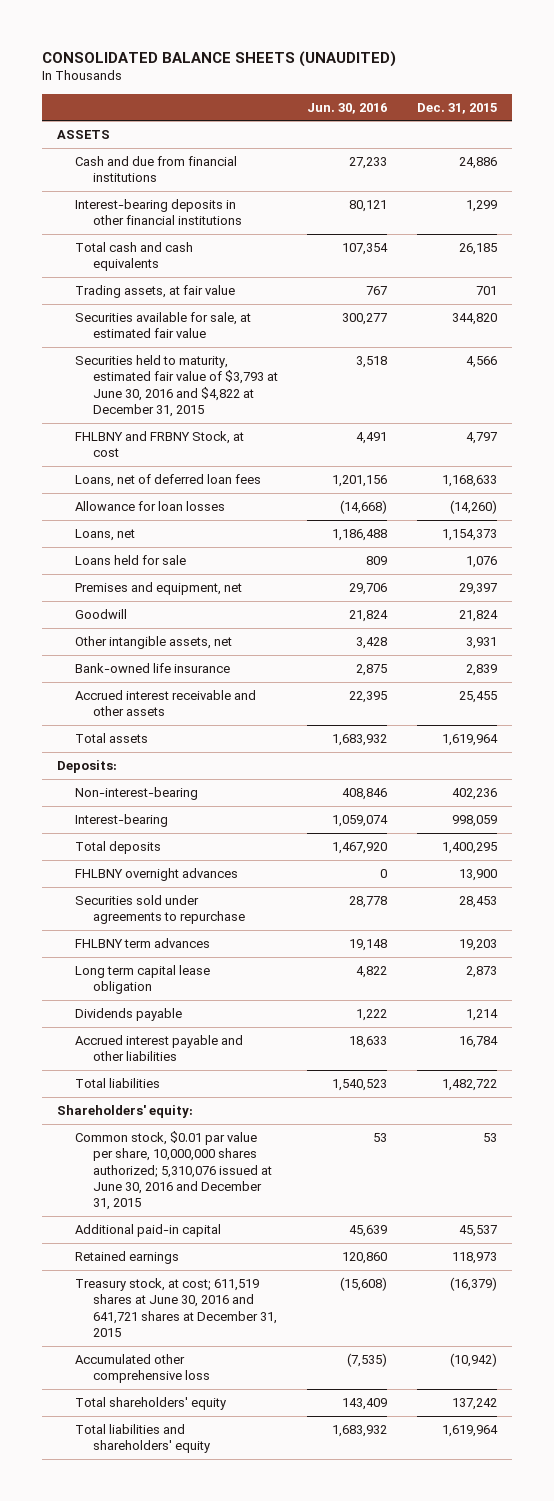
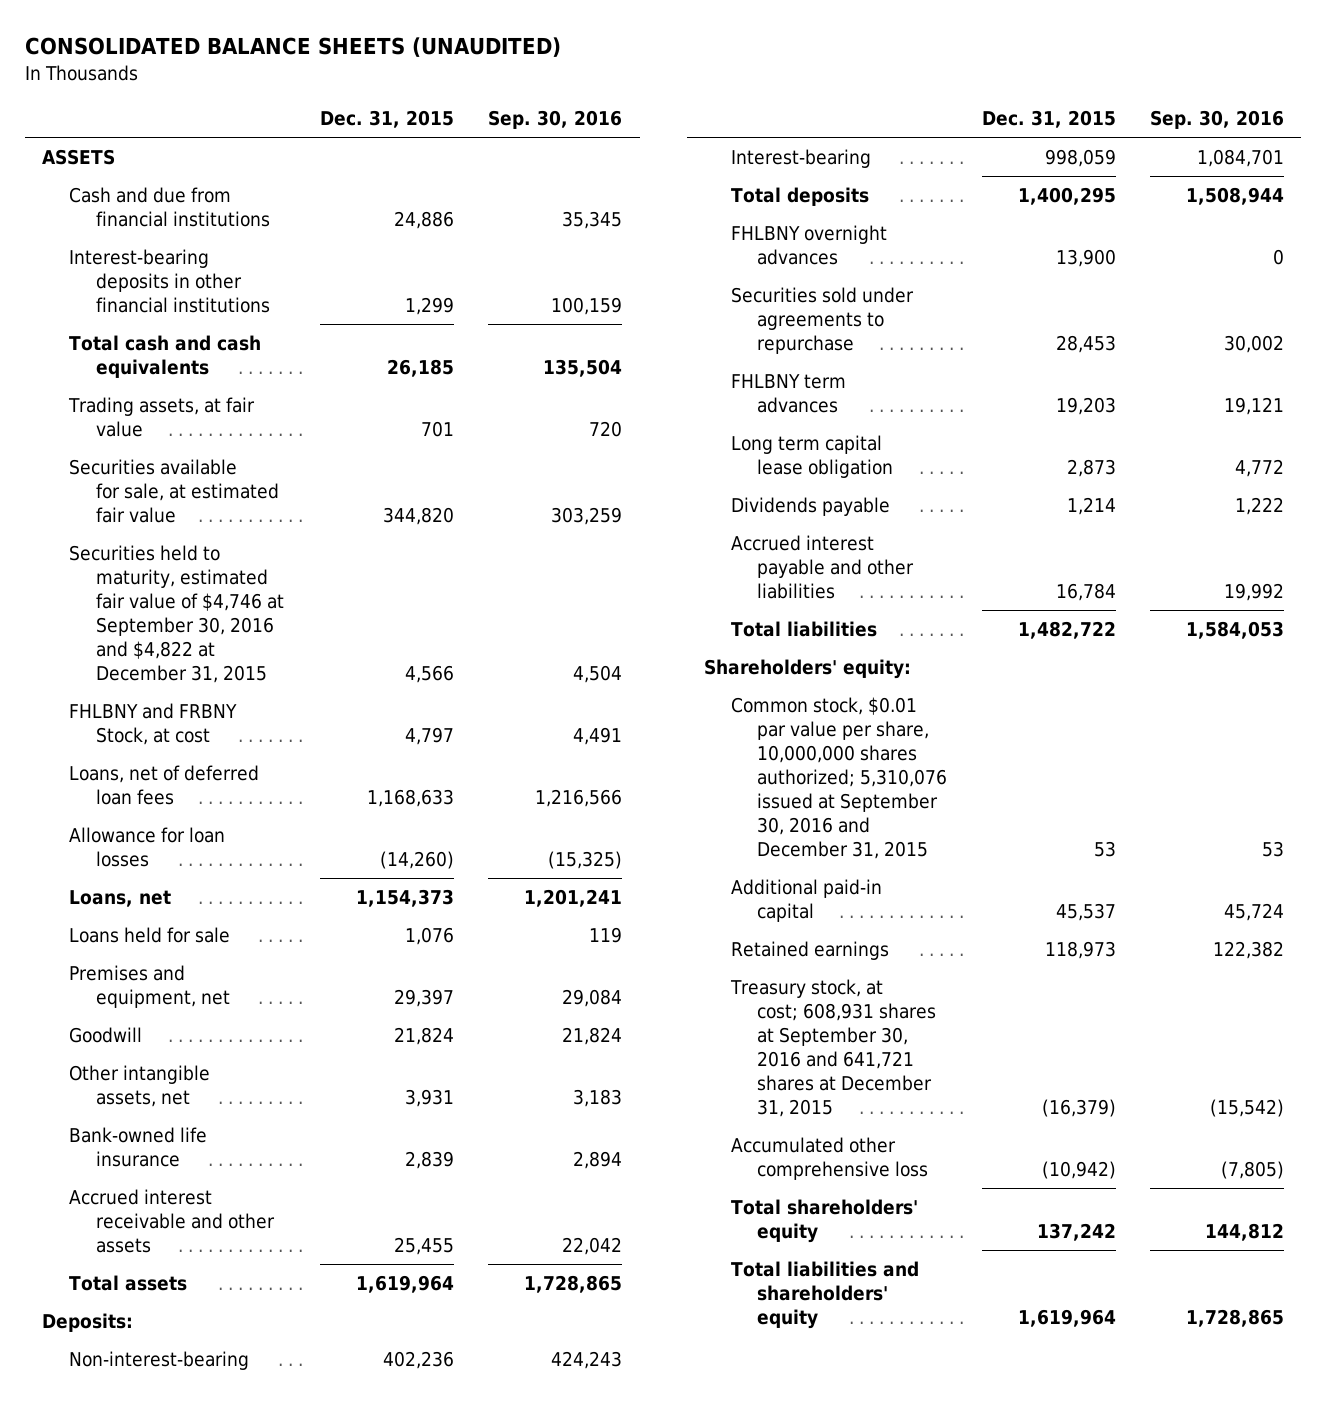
- | Jun. 30, 2016 | Dec. 31, 2015
+ | Dec. 31, 2015 | Sep. 30, 2016
- Securities held to maturity, estimated fair value of $3,793 at June 30, 2016 and $4,822 at December 31, 2015 | 3,518 | 4,566
+ Securities held to maturity, estimated fair value of $4,746 at September 30, 2016 and $4,822 at December 31, 2015 | 4,566 | 4,504
- Common stock, $0.01 par value per share, 10,000,000 shares authorized; 5,310,076 issued at June 30, 2016 and December 31, 2015 | 53 | 53
+ Common stock, $0.01 par value per share, 10,000,000 shares authorized; 5,310,076 issued at September 30, 2016 and December 31, 2015 | 53 | 53
- Treasury stock, at cost; 611,519 shares at June 30, 2016 and 641,721 shares at December 31, 2015 | (15,608) | (16,379)
+ Treasury stock, at cost; 608,931 shares at September 30, 2016 and 641,721 shares at December 31, 2015 | (16,379) | (15,542)

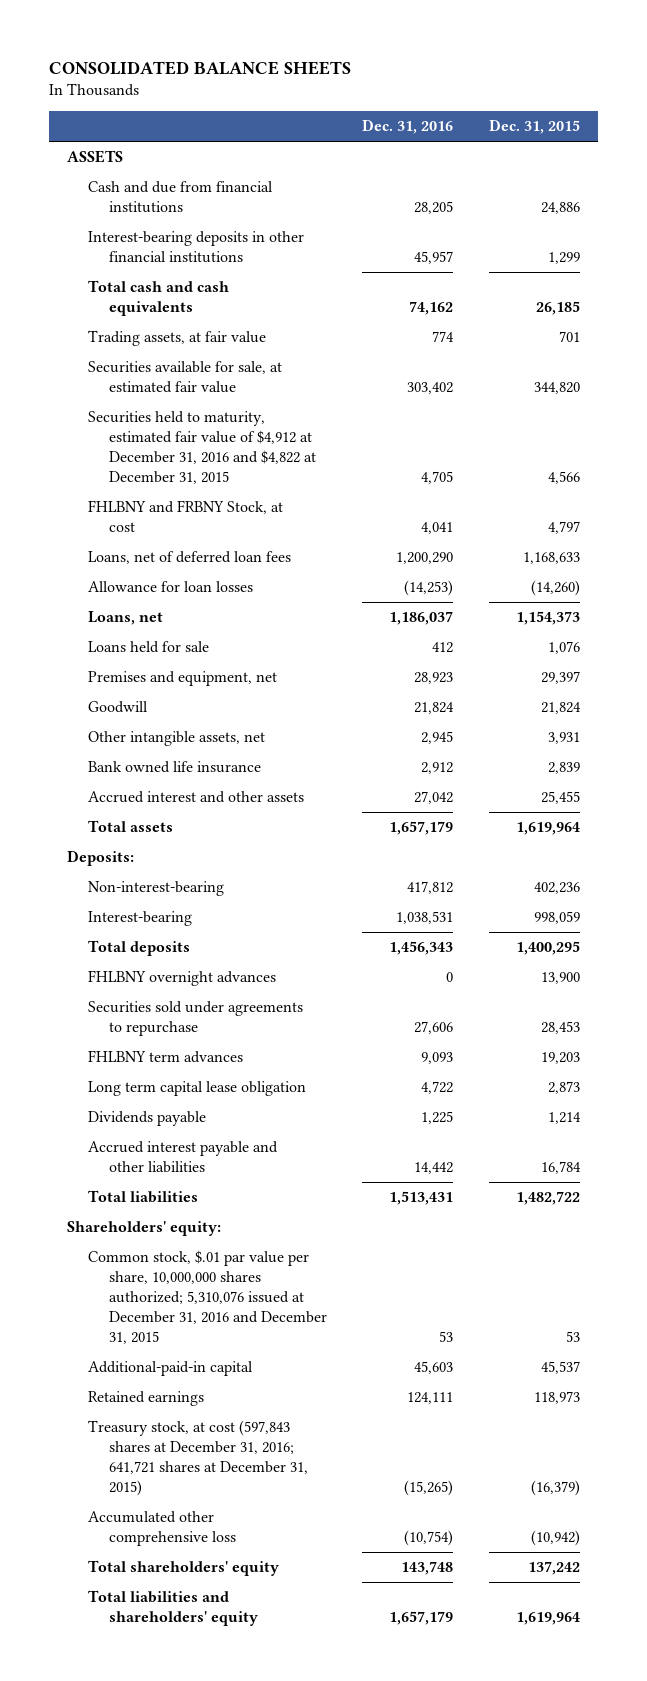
- CONSOLIDATED BALANCE SHEETS (UNAUDITED)
+ CONSOLIDATED BALANCE SHEETS
- | Dec. 31, 2015 | Sep. 30, 2016
+ | Dec. 31, 2016 | Dec. 31, 2015
- Securities held to maturity, estimated fair value of $4,746 at September 30, 2016 and $4,822 at December 31, 2015 | 4,566 | 4,504
+ Securities held to maturity, estimated fair value of $4,912 at December 31, 2016 and $4,822 at December 31, 2015 | 4,705 | 4,566
- Bank-owned life insurance | 2,839 | 2,894
- Accrued interest receivable and other assets | 25,455 | 22,042
+ Bank owned life insurance | 2,912 | 2,839
+ Accrued interest and other assets | 27,042 | 25,455
- Common stock, $0.01 par value per share, 10,000,000 shares authorized; 5,310,076 issued at September 30, 2016 and December 31, 2015 | 53 | 53
- Additional paid-in capital | 45,537 | 45,724
+ Common stock, $.01 par value per share, 10,000,000 shares authorized; 5,310,076 issued at December 31, 2016 and December 31, 2015 | 53 | 53
+ Additional-paid-in capital | 45,603 | 45,537
- Treasury stock, at cost; 608,931 shares at September 30, 2016 and 641,721 shares at December 31, 2015 | (16,379) | (15,542)
+ Treasury stock, at cost (597,843 shares at December 31, 2016; 641,721 shares at December 31, 2015) | (15,265) | (16,379)

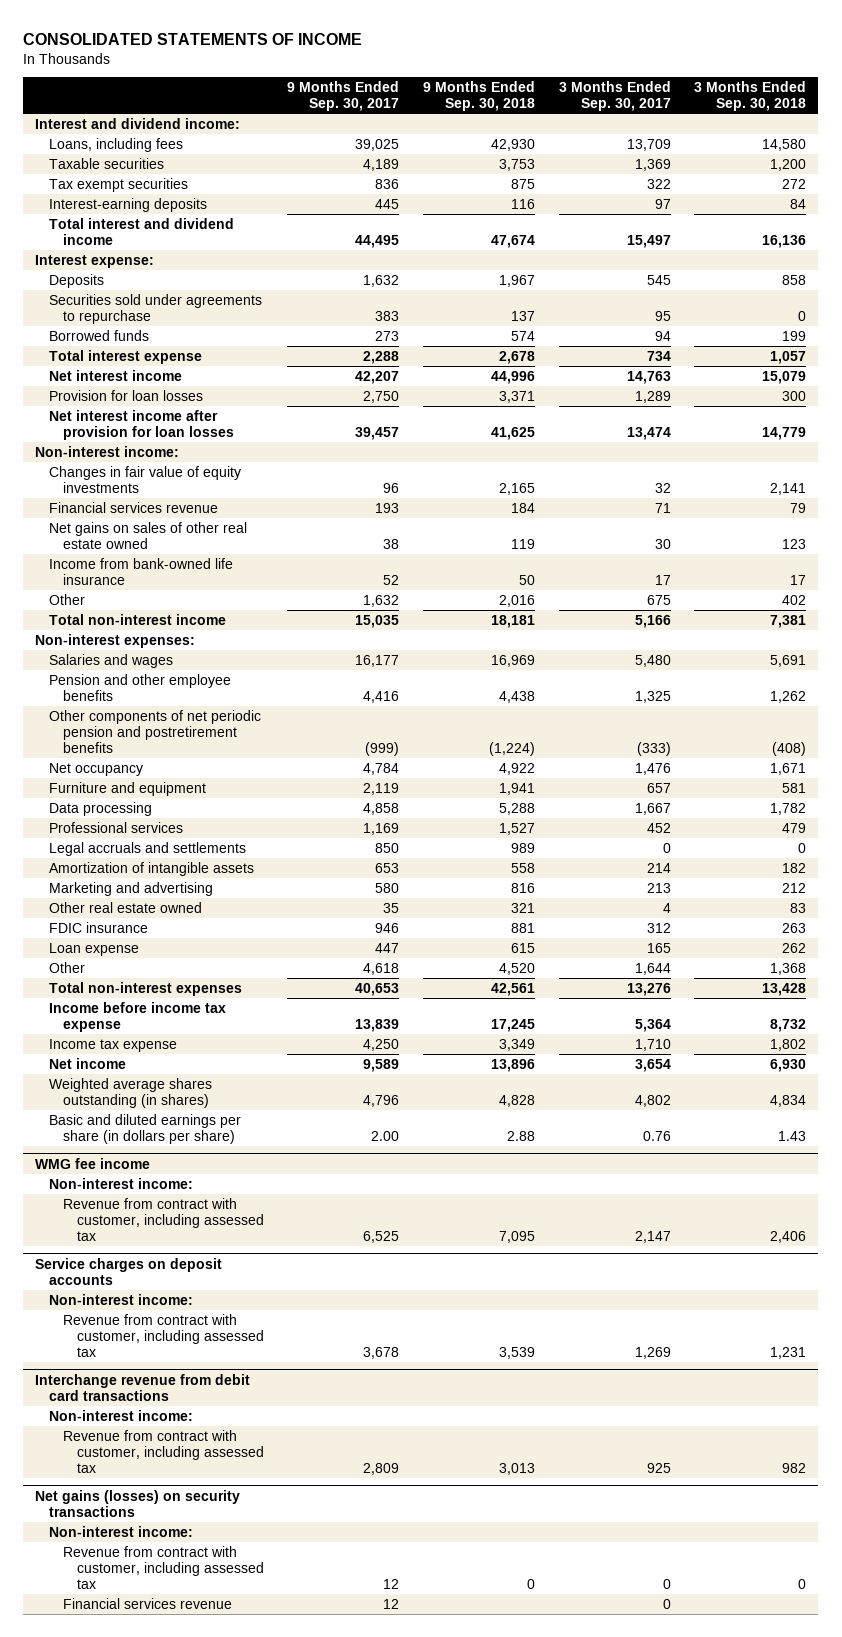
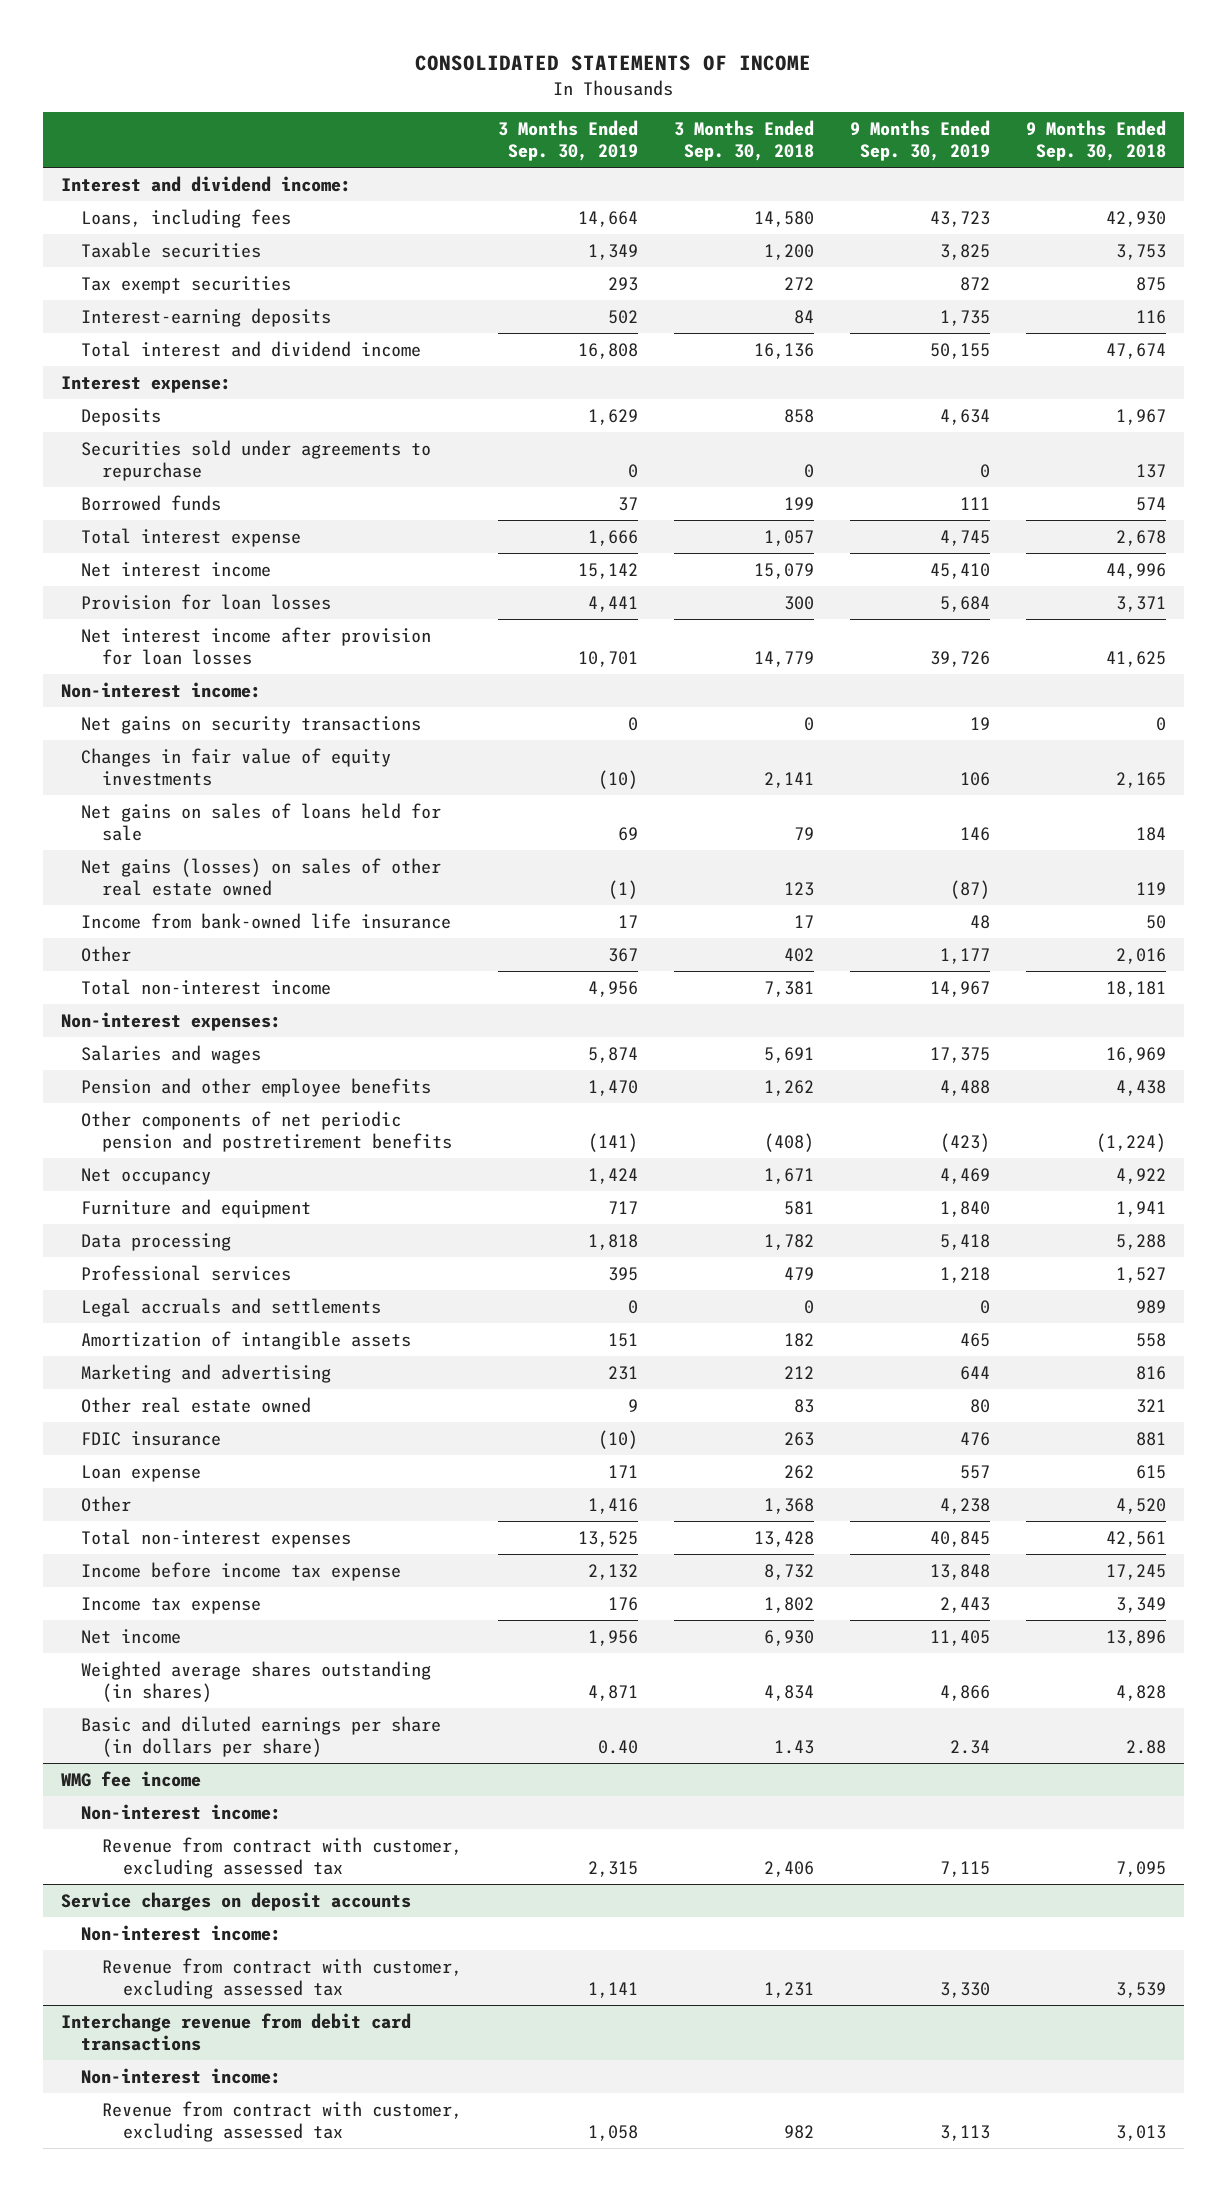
- | 9 Months Ended Sep. 30, 2017 | 9 Months Ended Sep. 30, 2018 | 3 Months Ended Sep. 30, 2017 | 3 Months Ended Sep. 30, 2018
+ | 3 Months Ended Sep. 30, 2019 | 3 Months Ended Sep. 30, 2018 | 9 Months Ended Sep. 30, 2019 | 9 Months Ended Sep. 30, 2018
+ Net gains on security transactions | 0 | 0 | 19 | 0
- Financial services revenue | 193 | 184 | 71 | 79
- Net gains on sales of other real estate owned | 38 | 119 | 30 | 123
+ Net gains on sales of loans held for sale | 69 | 79 | 146 | 184
+ Net gains (losses) on sales of other real estate owned | (1) | 123 | (87) | 119
@ WMG fee income
- Revenue from contract with customer, including assessed tax | 6,525 | 7,095 | 2,147 | 2,406
+ Revenue from contract with customer, excluding assessed tax | 2,315 | 2,406 | 7,115 | 7,095
@ Service charges on deposit accounts
- Revenue from contract with customer, including assessed tax | 3,678 | 3,539 | 1,269 | 1,231
+ Revenue from contract with customer, excluding assessed tax | 1,141 | 1,231 | 3,330 | 3,539
@ Interchange revenue from debit card transactions
- Revenue from contract with customer, including assessed tax | 2,809 | 3,013 | 925 | 982
- Net gains (losses) on security transactions
- Non-interest income:
- Revenue from contract with customer, including assessed tax | 12 | 0 | 0 | 0
- Financial services revenue | 12 | | 0 |
@ Interchange revenue from debit card transactions
+ Revenue from contract with customer, excluding assessed tax | 1,058 | 982 | 3,113 | 3,013

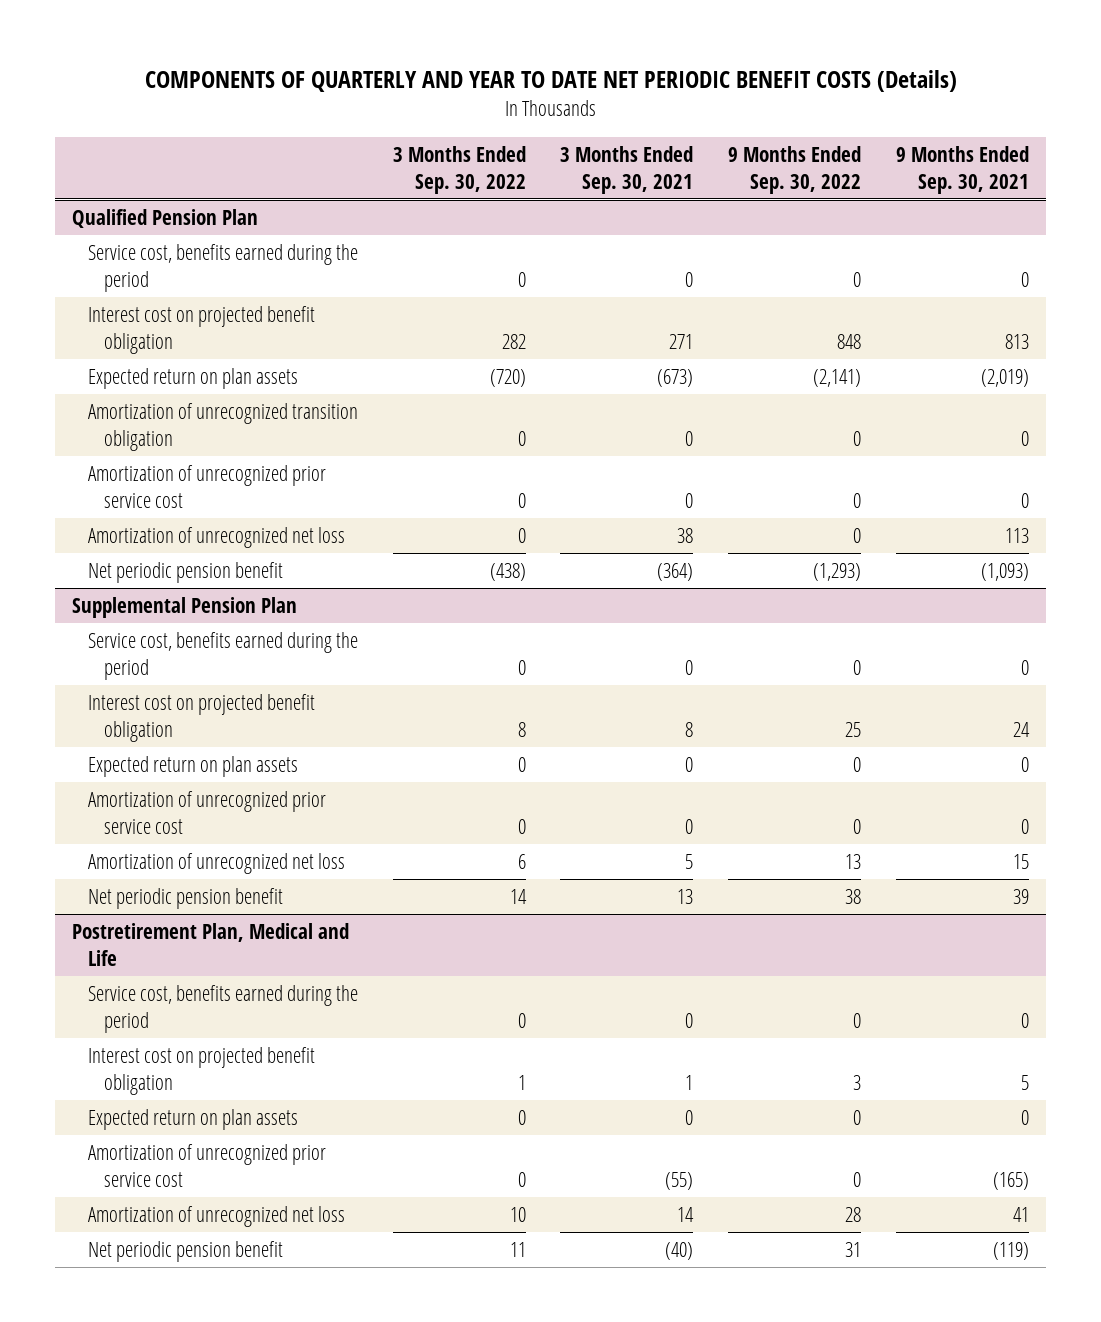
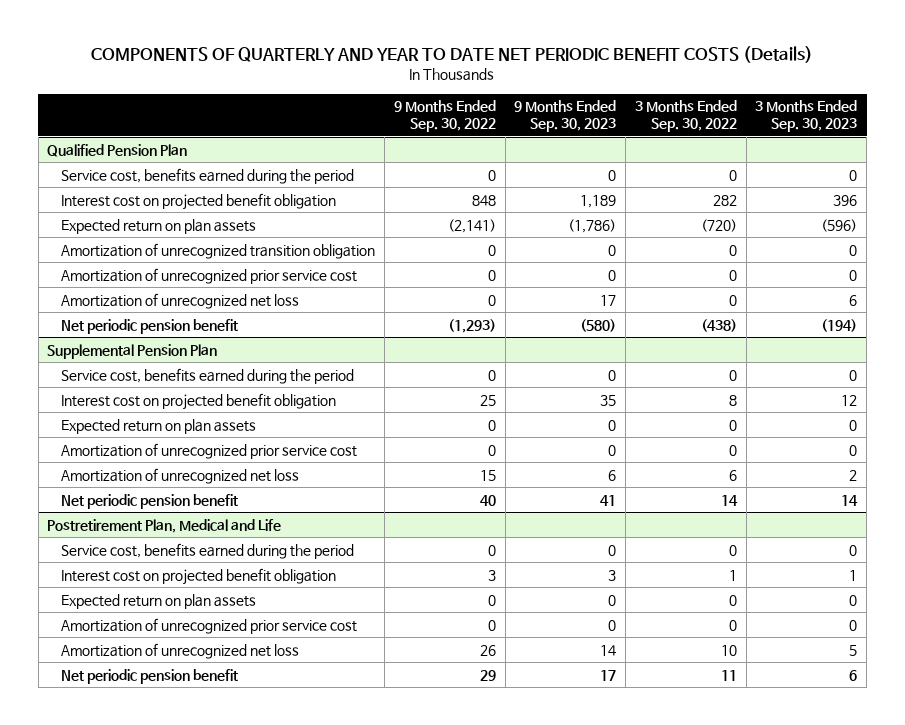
- | 3 Months Ended Sep. 30, 2022 | 3 Months Ended Sep. 30, 2021 | 9 Months Ended Sep. 30, 2022 | 9 Months Ended Sep. 30, 2021
+ | 9 Months Ended Sep. 30, 2022 | 9 Months Ended Sep. 30, 2023 | 3 Months Ended Sep. 30, 2022 | 3 Months Ended Sep. 30, 2023
@ Supplemental Pension Plan
- Amortization of unrecognized net loss | 6 | 5 | 13 | 15
- Net periodic pension benefit | 14 | 13 | 38 | 39
+ Amortization of unrecognized net loss | 15 | 6 | 6 | 2
+ Net periodic pension benefit | 40 | 41 | 14 | 14
@ Postretirement Plan, Medical and Life
- Amortization of unrecognized net loss | 10 | 14 | 28 | 41
- Net periodic pension benefit | 11 | (40) | 31 | (119)
+ Amortization of unrecognized net loss | 26 | 14 | 10 | 5
+ Net periodic pension benefit | 29 | 17 | 11 | 6

